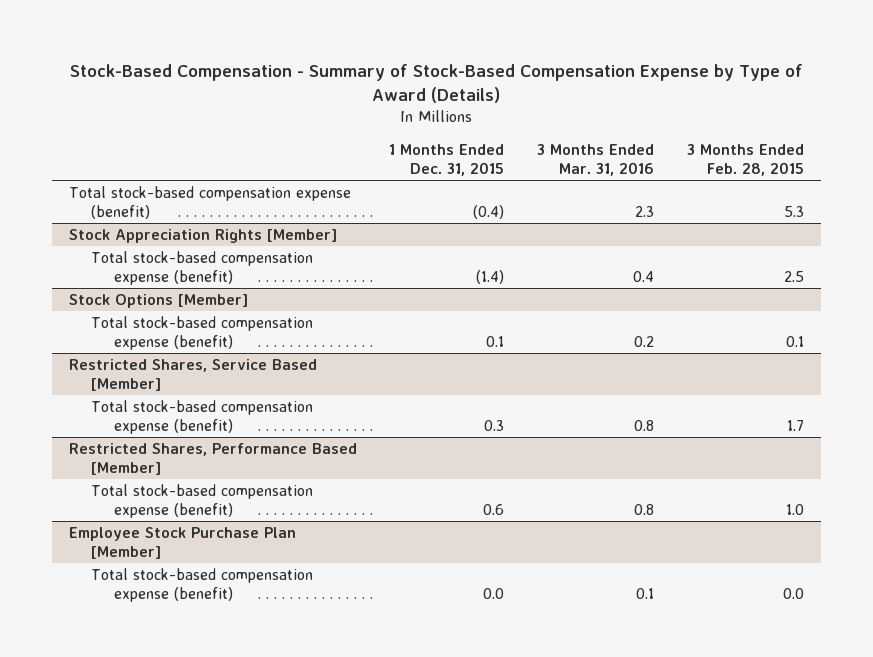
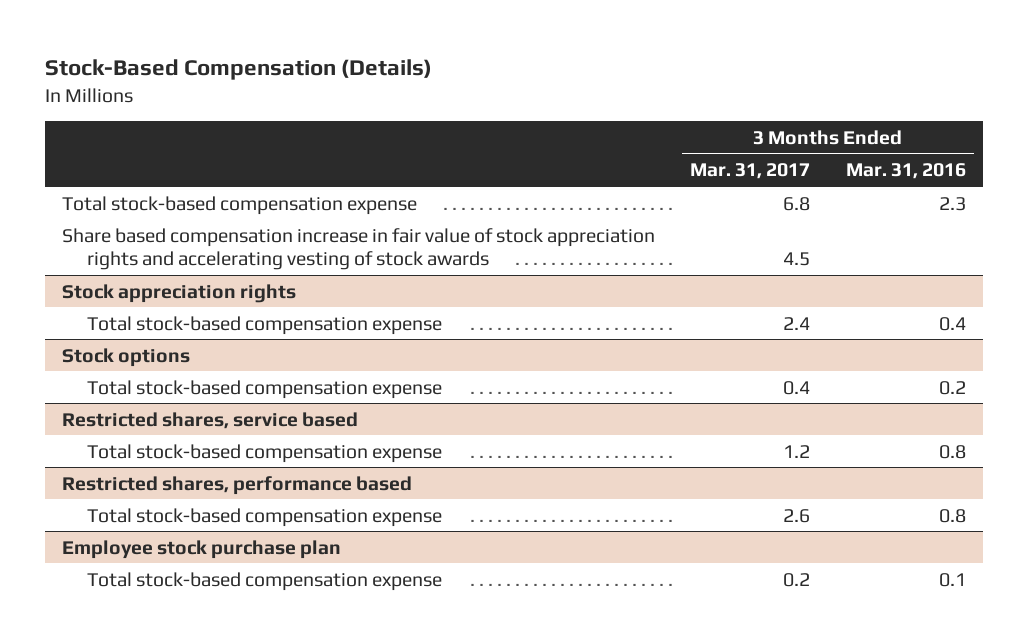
- Stock-Based Compensation - Summary of Stock-Based Compensation Expense by Type of Award (Details)
+ Stock-Based Compensation (Details)
- | 1 Months Ended Dec. 31, 2015 | 3 Months Ended Mar. 31, 2016 | 3 Months Ended Feb. 28, 2015
+ | 3 Months Ended Mar. 31, 2017 | 3 Months Ended Mar. 31, 2016
- Total stock-based compensation expense (benefit) | (0.4) | 2.3 | 5.3
- Stock Appreciation Rights [Member]
- Total stock-based compensation expense (benefit) | (1.4) | 0.4 | 2.5
- Stock Options [Member]
- Total stock-based compensation expense (benefit) | 0.1 | 0.2 | 0.1
- Restricted Shares, Service Based [Member]
- Total stock-based compensation expense (benefit) | 0.3 | 0.8 | 1.7
- Restricted Shares, Performance Based [Member]
- Total stock-based compensation expense (benefit) | 0.6 | 0.8 | 1.0
- Employee Stock Purchase Plan [Member]
- Total stock-based compensation expense (benefit) | 0.0 | 0.1 | 0.0
+ Total stock-based compensation expense | 6.8 | 2.3
+ Share based compensation increase in fair value of stock appreciation rights and accelerating vesting of stock awards | 4.5 |
+ Stock appreciation rights
+ Total stock-based compensation expense | 2.4 | 0.4
+ Stock options
+ Total stock-based compensation expense | 0.4 | 0.2
+ Restricted shares, service based
+ Total stock-based compensation expense | 1.2 | 0.8
+ Restricted shares, performance based
+ Total stock-based compensation expense | 2.6 | 0.8
+ Employee stock purchase plan
+ Total stock-based compensation expense | 0.2 | 0.1

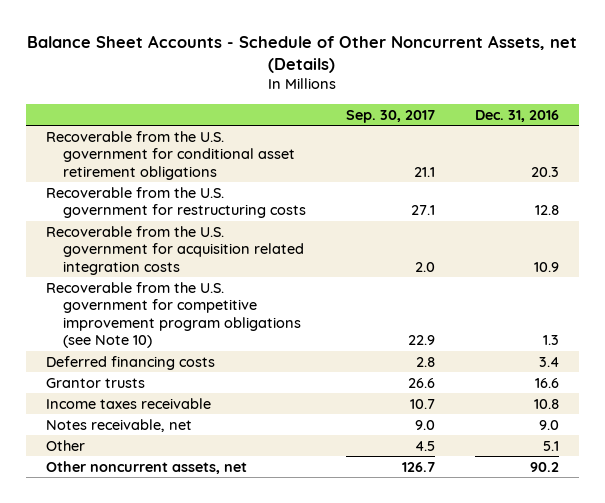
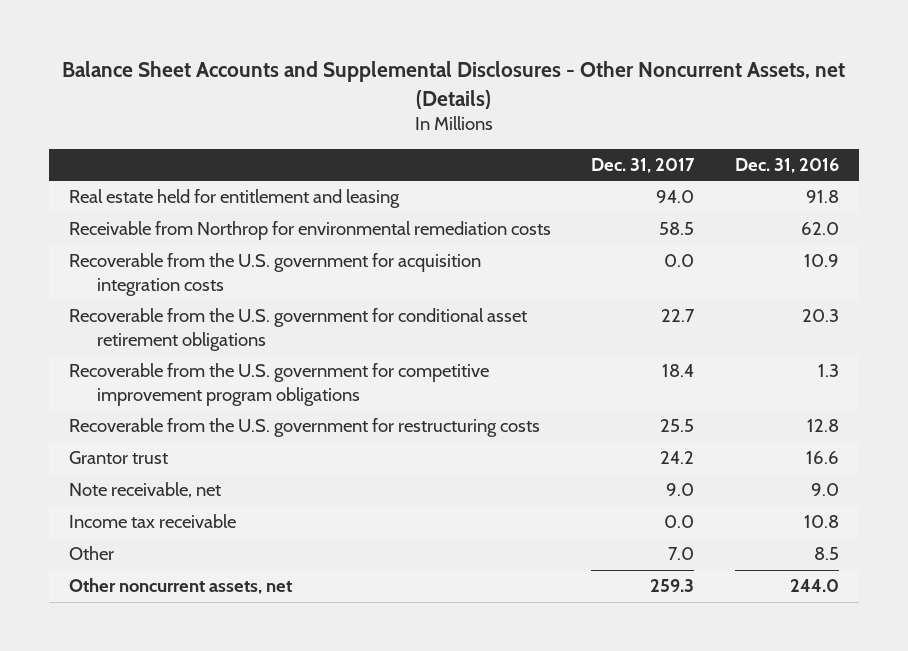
- Balance Sheet Accounts - Schedule of Other Noncurrent Assets, net (Details)
+ Balance Sheet Accounts and Supplemental Disclosures - Other Noncurrent Assets, net (Details)
- | Sep. 30, 2017 | Dec. 31, 2016
+ | Dec. 31, 2017 | Dec. 31, 2016
+ Real estate held for entitlement and leasing | 94.0 | 91.8
+ Receivable from Northrop for environmental remediation costs | 58.5 | 62.0
+ Recoverable from the U.S. government for acquisition integration costs | 0.0 | 10.9
+ Recoverable from the U.S. government for competitive improvement program obligations | 18.4 | 1.3
- Recoverable from the U.S. government for acquisition related integration costs | 2.0 | 10.9
- Recoverable from the U.S. government for competitive improvement program obligations (see Note 10) | 22.9 | 1.3
- Deferred financing costs | 2.8 | 3.4
- Grantor trusts | 26.6 | 16.6
- Income taxes receivable | 10.7 | 10.8
- Notes receivable, net | 9.0 | 9.0
- Other | 4.5 | 5.1
- Other noncurrent assets, net | 126.7 | 90.2
+ Grantor trust | 24.2 | 16.6
+ Note receivable, net | 9.0 | 9.0
+ Income tax receivable | 0.0 | 10.8
+ Other | 7.0 | 8.5
+ Other noncurrent assets, net | 259.3 | 244.0

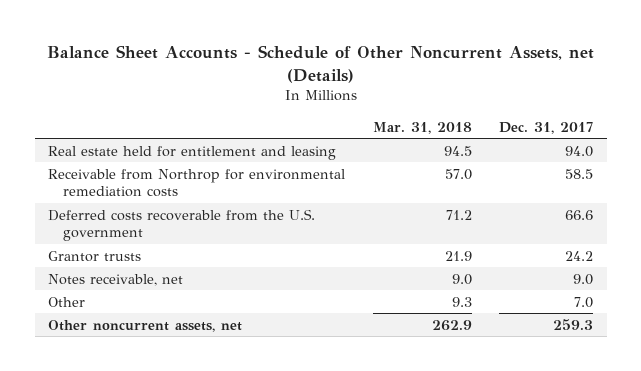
- Balance Sheet Accounts and Supplemental Disclosures - Other Noncurrent Assets, net (Details)
+ Balance Sheet Accounts - Schedule of Other Noncurrent Assets, net (Details)
- | Dec. 31, 2017 | Dec. 31, 2016
+ | Mar. 31, 2018 | Dec. 31, 2017
- Recoverable from the U.S. government for acquisition integration costs | 0.0 | 10.9
- Recoverable from the U.S. government for conditional asset retirement obligations | 22.7 | 20.3
- Recoverable from the U.S. government for competitive improvement program obligations | 18.4 | 1.3
- Recoverable from the U.S. government for restructuring costs | 25.5 | 12.8
- Grantor trust | 24.2 | 16.6
- Note receivable, net | 9.0 | 9.0
- Income tax receivable | 0.0 | 10.8
+ Deferred costs recoverable from the U.S. government | 71.2 | 66.6
+ Grantor trusts | 21.9 | 24.2
+ Notes receivable, net | 9.0 | 9.0

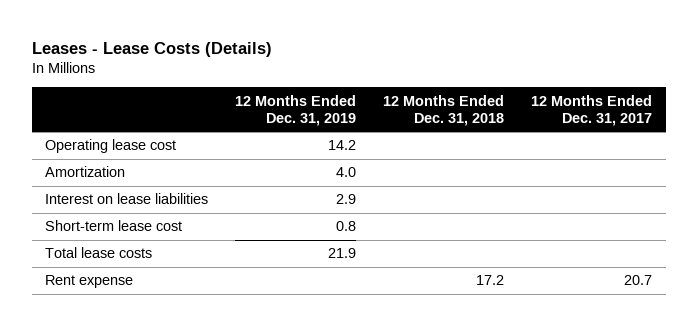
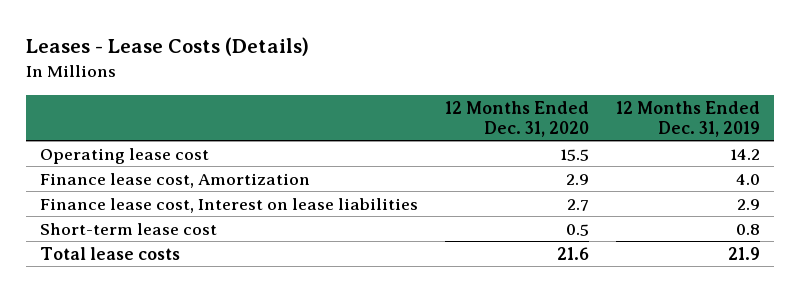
- | 12 Months Ended Dec. 31, 2019 | 12 Months Ended Dec. 31, 2018 | 12 Months Ended Dec. 31, 2017
+ | 12 Months Ended Dec. 31, 2020 | 12 Months Ended Dec. 31, 2019
- Amortization | 4.0 | |
- Interest on lease liabilities | 2.9 | |
+ Finance lease cost, Amortization | 2.9 | 4.0
+ Finance lease cost, Interest on lease liabilities | 2.7 | 2.9
- Rent expense | | 17.2 | 20.7

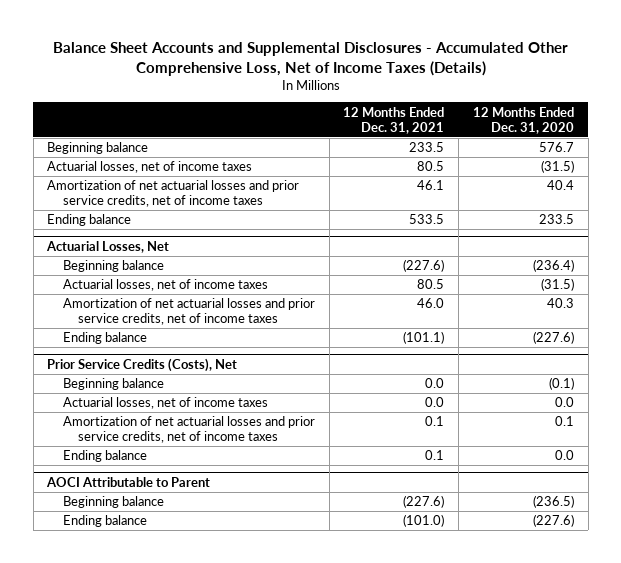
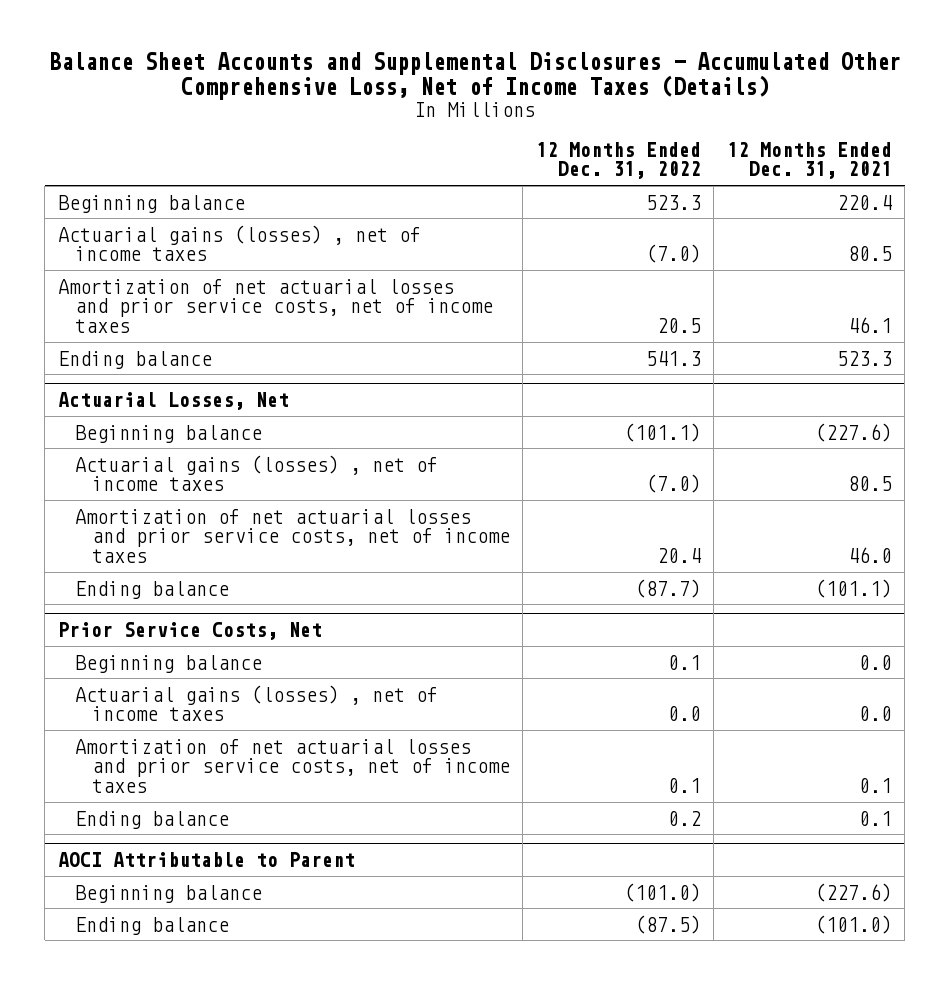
- | 12 Months Ended Dec. 31, 2021 | 12 Months Ended Dec. 31, 2020
+ | 12 Months Ended Dec. 31, 2022 | 12 Months Ended Dec. 31, 2021
- Beginning balance | 233.5 | 576.7
- Actuarial losses, net of income taxes | 80.5 | (31.5)
- Amortization of net actuarial losses and prior service credits, net of income taxes | 46.1 | 40.4
- Ending balance | 533.5 | 233.5
+ Beginning balance | 523.3 | 220.4
+ Actuarial gains (losses) , net of income taxes | (7.0) | 80.5
+ Amortization of net actuarial losses and prior service costs, net of income taxes | 20.5 | 46.1
+ Ending balance | 541.3 | 523.3
@ Actuarial Losses, Net
- Actuarial losses, net of income taxes | 80.5 | (31.5)
- Amortization of net actuarial losses and prior service credits, net of income taxes | 46.0 | 40.3
+ Actuarial gains (losses) , net of income taxes | (7.0) | 80.5
+ Amortization of net actuarial losses and prior service costs, net of income taxes | 20.4 | 46.0
- Prior Service Credits (Costs), Net
+ Prior Service Costs, Net
- Actuarial losses, net of income taxes | 0.0 | 0.0
- Amortization of net actuarial losses and prior service credits, net of income taxes | 0.1 | 0.1
+ Actuarial gains (losses) , net of income taxes | 0.0 | 0.0
+ Amortization of net actuarial losses and prior service costs, net of income taxes | 0.1 | 0.1

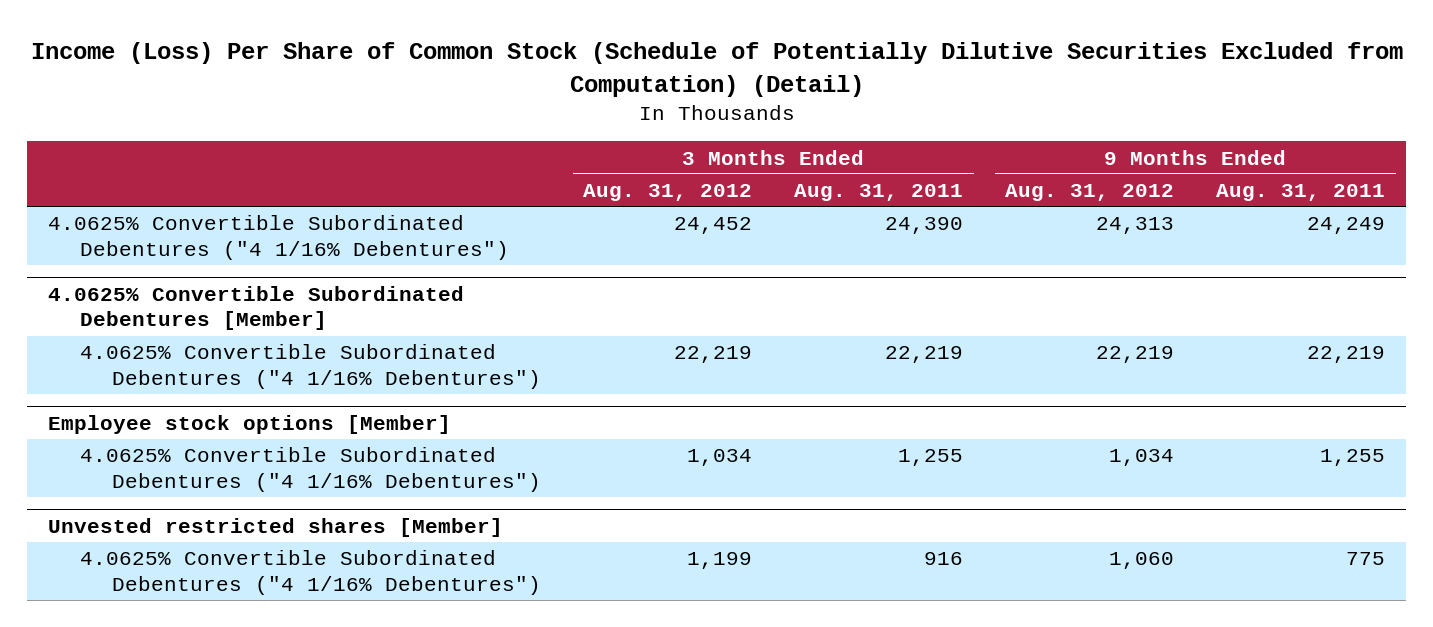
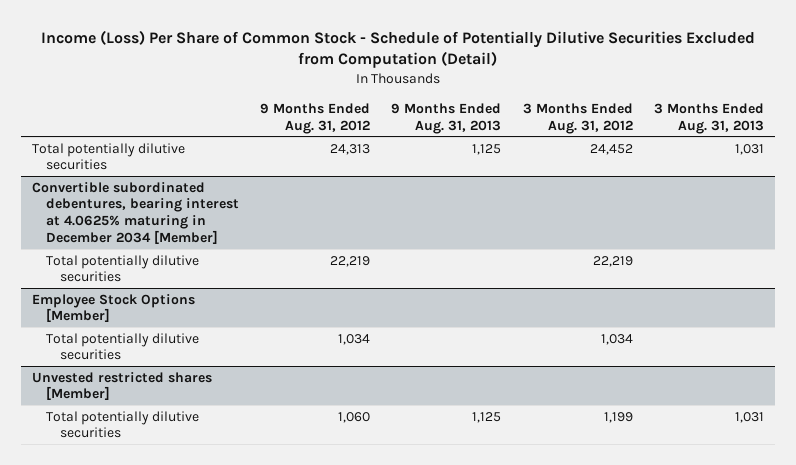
- Income (Loss) Per Share of Common Stock (Schedule of Potentially Dilutive Securities Excluded from Computation) (Detail)
+ Income (Loss) Per Share of Common Stock - Schedule of Potentially Dilutive Securities Excluded from Computation (Detail)
- | 3 Months Ended Aug. 31, 2012 | 3 Months Ended Aug. 31, 2011 | 9 Months Ended Aug. 31, 2012 | 9 Months Ended Aug. 31, 2011
+ | 9 Months Ended Aug. 31, 2012 | 9 Months Ended Aug. 31, 2013 | 3 Months Ended Aug. 31, 2012 | 3 Months Ended Aug. 31, 2013
- 4.0625% Convertible Subordinated Debentures ("4 1/16% Debentures") | 24,452 | 24,390 | 24,313 | 24,249
- 4.0625% Convertible Subordinated Debentures [Member]
- 4.0625% Convertible Subordinated Debentures ("4 1/16% Debentures") | 22,219 | 22,219 | 22,219 | 22,219
- Employee stock options [Member]
- 4.0625% Convertible Subordinated Debentures ("4 1/16% Debentures") | 1,034 | 1,255 | 1,034 | 1,255
+ Total potentially dilutive securities | 24,313 | 1,125 | 24,452 | 1,031
+ Convertible subordinated debentures, bearing interest at 4.0625% maturing in December 2034 [Member]
+ Total potentially dilutive securities | 22,219 | | 22,219 |
+ Employee Stock Options [Member]
+ Total potentially dilutive securities | 1,034 | | 1,034 |
@ Unvested restricted shares [Member]
- 4.0625% Convertible Subordinated Debentures ("4 1/16% Debentures") | 1,199 | 916 | 1,060 | 775
+ Total potentially dilutive securities | 1,060 | 1,125 | 1,199 | 1,031

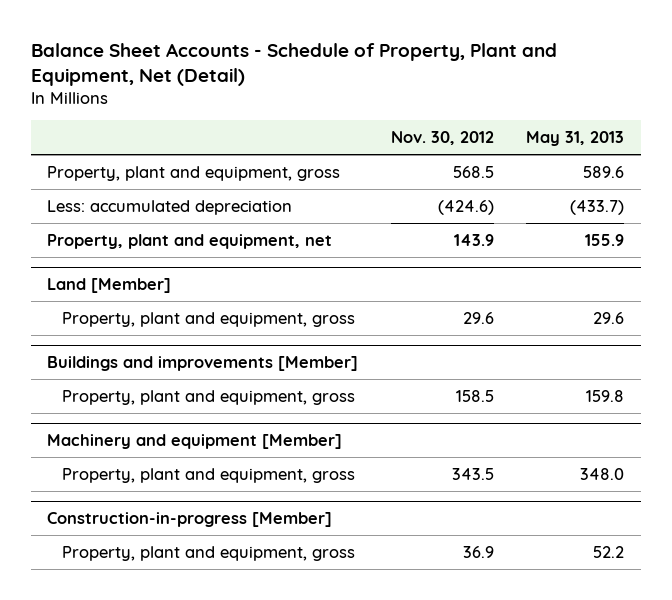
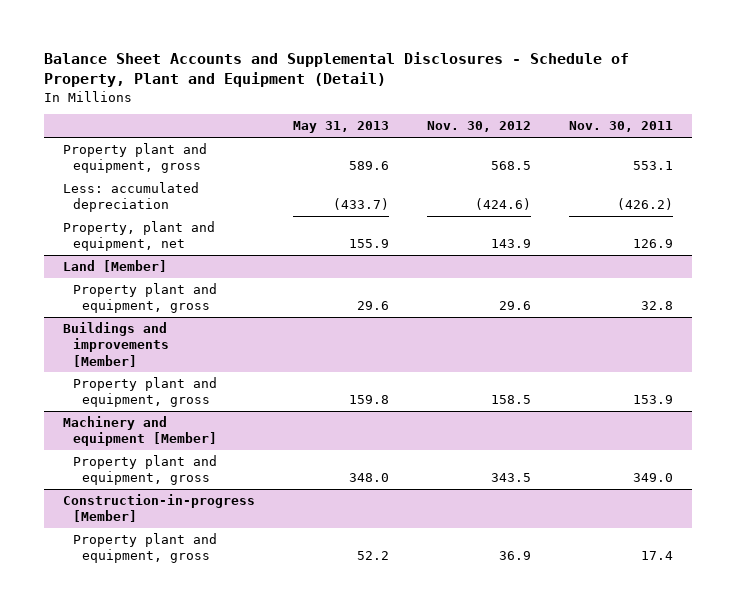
- Balance Sheet Accounts - Schedule of Property, Plant and Equipment, Net (Detail)
+ Balance Sheet Accounts and Supplemental Disclosures - Schedule of Property, Plant and Equipment (Detail)
- | Nov. 30, 2012 | May 31, 2013
+ | May 31, 2013 | Nov. 30, 2012 | Nov. 30, 2011
- Property, plant and equipment, gross | 568.5 | 589.6
+ Property plant and equipment, gross | 589.6 | 568.5 | 553.1
@ Land [Member]
- Property, plant and equipment, gross | 29.6 | 29.6
+ Property plant and equipment, gross | 29.6 | 29.6 | 32.8
@ Buildings and improvements [Member]
- Property, plant and equipment, gross | 158.5 | 159.8
+ Property plant and equipment, gross | 159.8 | 158.5 | 153.9
@ Machinery and equipment [Member]
- Property, plant and equipment, gross | 343.5 | 348.0
+ Property plant and equipment, gross | 348.0 | 343.5 | 349.0
@ Construction-in-progress [Member]
- Property, plant and equipment, gross | 36.9 | 52.2
+ Property plant and equipment, gross | 52.2 | 36.9 | 17.4

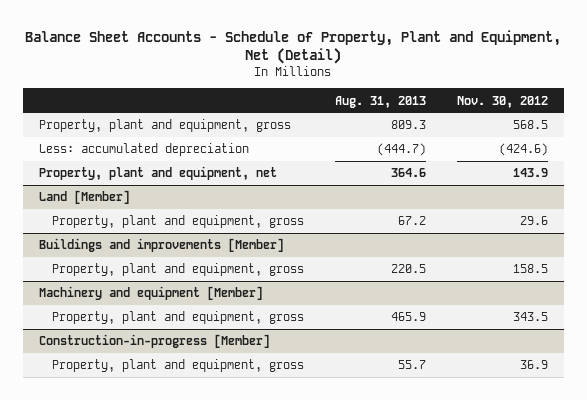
- Balance Sheet Accounts and Supplemental Disclosures - Schedule of Property, Plant and Equipment (Detail)
+ Balance Sheet Accounts - Schedule of Property, Plant and Equipment, Net (Detail)
- | May 31, 2013 | Nov. 30, 2012 | Nov. 30, 2011
+ | Aug. 31, 2013 | Nov. 30, 2012
- Property plant and equipment, gross | 589.6 | 568.5 | 553.1
+ Property, plant and equipment, gross | 809.3 | 568.5
@ Land [Member]
- Property plant and equipment, gross | 29.6 | 29.6 | 32.8
+ Property, plant and equipment, gross | 67.2 | 29.6
@ Buildings and improvements [Member]
- Property plant and equipment, gross | 159.8 | 158.5 | 153.9
+ Property, plant and equipment, gross | 220.5 | 158.5
@ Machinery and equipment [Member]
- Property plant and equipment, gross | 348.0 | 343.5 | 349.0
+ Property, plant and equipment, gross | 465.9 | 343.5
@ Construction-in-progress [Member]
- Property plant and equipment, gross | 52.2 | 36.9 | 17.4
+ Property, plant and equipment, gross | 55.7 | 36.9

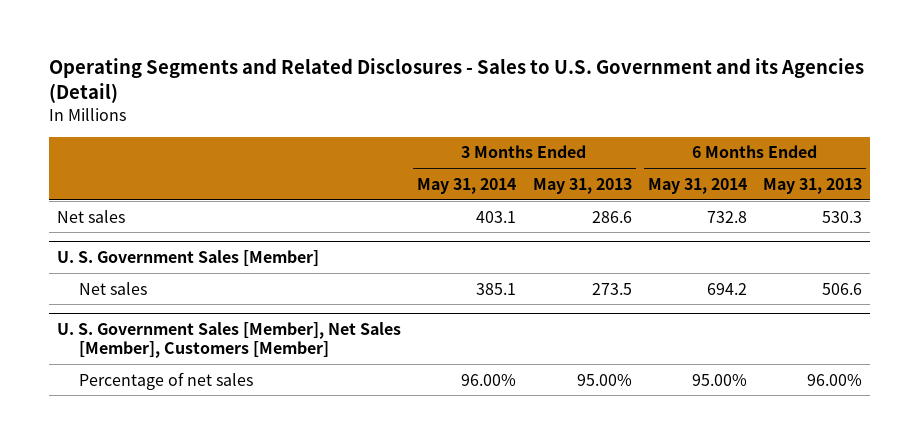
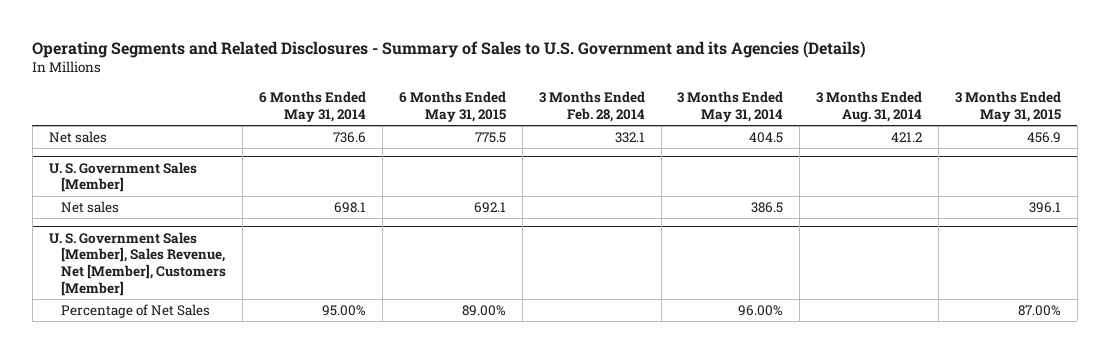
- Operating Segments and Related Disclosures - Sales to U.S. Government and its Agencies (Detail)
+ Operating Segments and Related Disclosures - Summary of Sales to U.S. Government and its Agencies (Details)
- | 3 Months Ended May 31, 2014 | 3 Months Ended May 31, 2013 | 6 Months Ended May 31, 2014 | 6 Months Ended May 31, 2013
+ | 6 Months Ended May 31, 2014 | 6 Months Ended May 31, 2015 | 3 Months Ended Feb. 28, 2014 | 3 Months Ended May 31, 2014 | 3 Months Ended Aug. 31, 2014 | 3 Months Ended May 31, 2015
- Net sales | 403.1 | 286.6 | 732.8 | 530.3
+ Net sales | 736.6 | 775.5 | 332.1 | 404.5 | 421.2 | 456.9
@ U. S. Government Sales [Member]
- Net sales | 385.1 | 273.5 | 694.2 | 506.6
- U. S. Government Sales [Member], Net Sales [Member], Customers [Member]
- Percentage of net sales | 96.00% | 95.00% | 95.00% | 96.00%
@ U. S. Government Sales [Member]
+ Net sales | 698.1 | 692.1 | | 386.5 | | 396.1
+ U. S. Government Sales [Member], Sales Revenue, Net [Member], Customers [Member]
+ Percentage of Net Sales | 95.00% | 89.00% | | 96.00% | | 87.00%

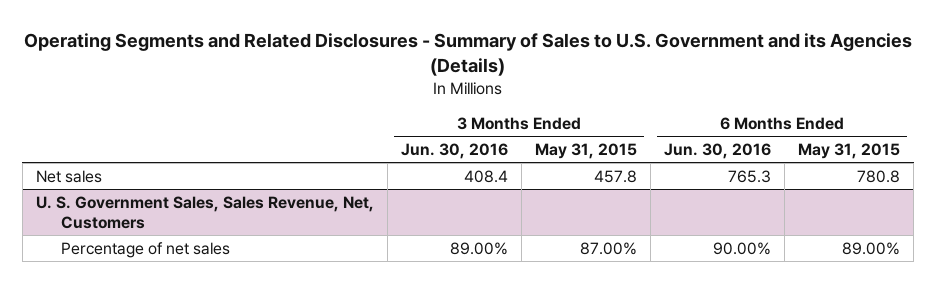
- | 6 Months Ended May 31, 2014 | 6 Months Ended May 31, 2015 | 3 Months Ended Feb. 28, 2014 | 3 Months Ended May 31, 2014 | 3 Months Ended Aug. 31, 2014 | 3 Months Ended May 31, 2015
+ | 3 Months Ended Jun. 30, 2016 | 3 Months Ended May 31, 2015 | 6 Months Ended Jun. 30, 2016 | 6 Months Ended May 31, 2015
- Net sales | 736.6 | 775.5 | 332.1 | 404.5 | 421.2 | 456.9
- U. S. Government Sales [Member]
- Net sales | 698.1 | 692.1 | | 386.5 | | 396.1
- U. S. Government Sales [Member], Sales Revenue, Net [Member], Customers [Member]
- Percentage of Net Sales | 95.00% | 89.00% | | 96.00% | | 87.00%
+ Net sales | 408.4 | 457.8 | 765.3 | 780.8
+ U. S. Government Sales, Sales Revenue, Net, Customers
+ Percentage of net sales | 89.00% | 87.00% | 90.00% | 89.00%

